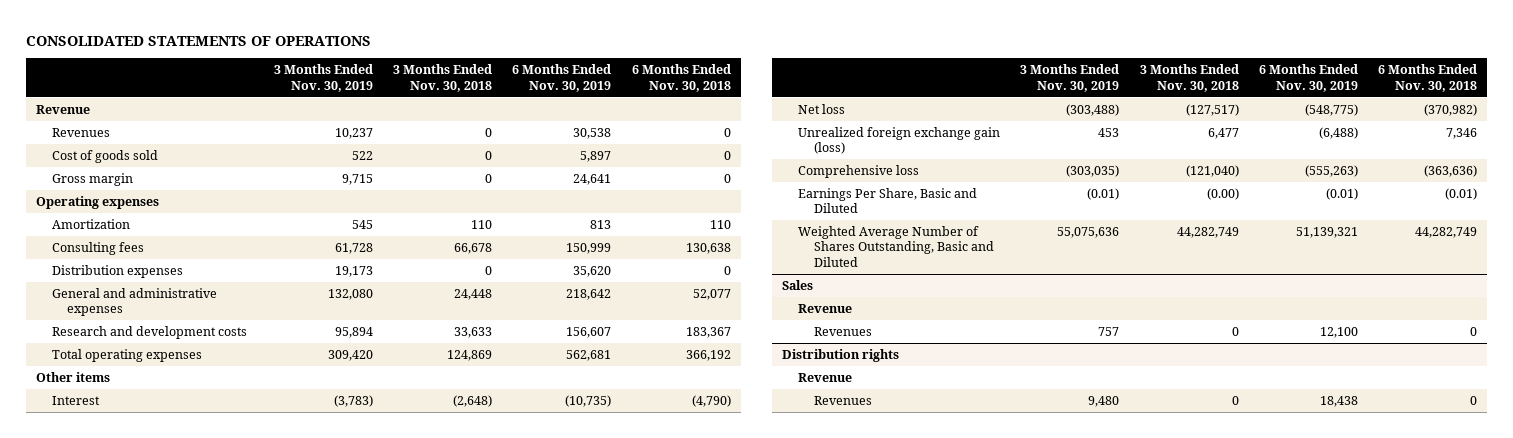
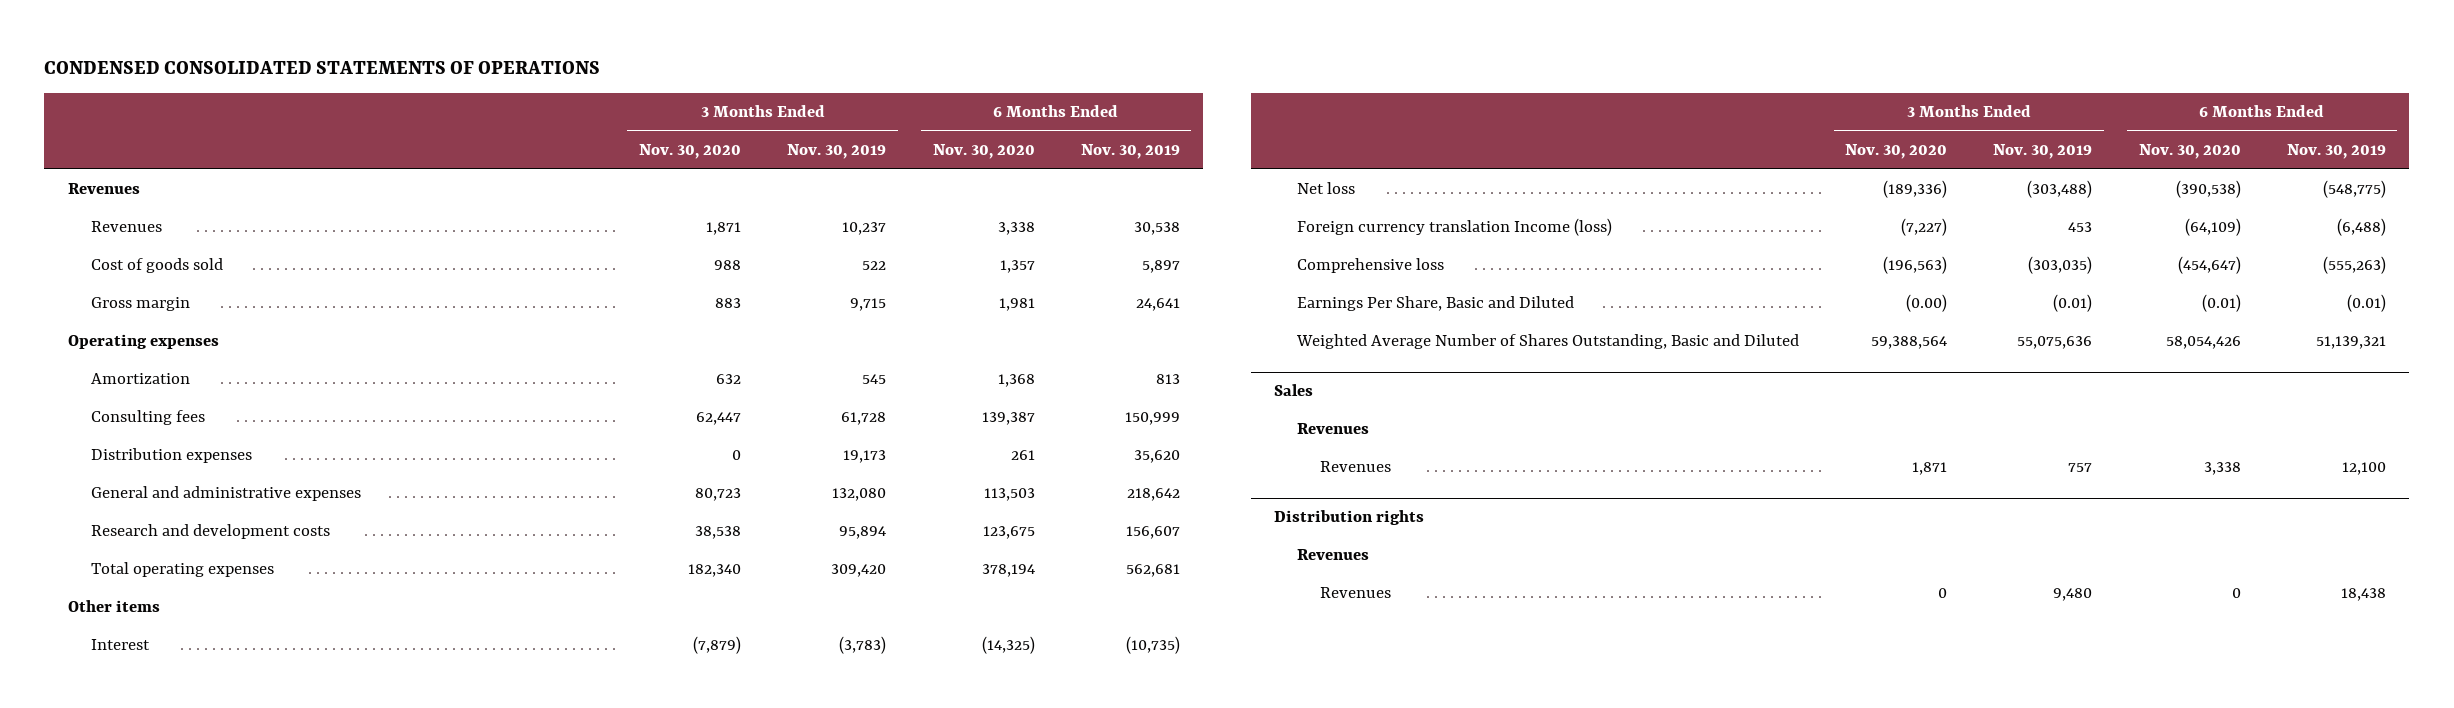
- CONSOLIDATED STATEMENTS OF OPERATIONS
+ CONDENSED CONSOLIDATED STATEMENTS OF OPERATIONS
- | 3 Months Ended Nov. 30, 2019 | 3 Months Ended Nov. 30, 2018 | 6 Months Ended Nov. 30, 2019 | 6 Months Ended Nov. 30, 2018
+ | 3 Months Ended Nov. 30, 2020 | 3 Months Ended Nov. 30, 2019 | 6 Months Ended Nov. 30, 2020 | 6 Months Ended Nov. 30, 2019
- Revenue
+ Revenues
- Unrealized foreign exchange gain (loss) | 453 | 6,477 | (6,488) | 7,346
+ Foreign currency translation Income (loss) | (7,227) | 453 | (64,109) | (6,488)
@ Sales
- Revenue
+ Revenues
@ Distribution rights
- Revenue
+ Revenues

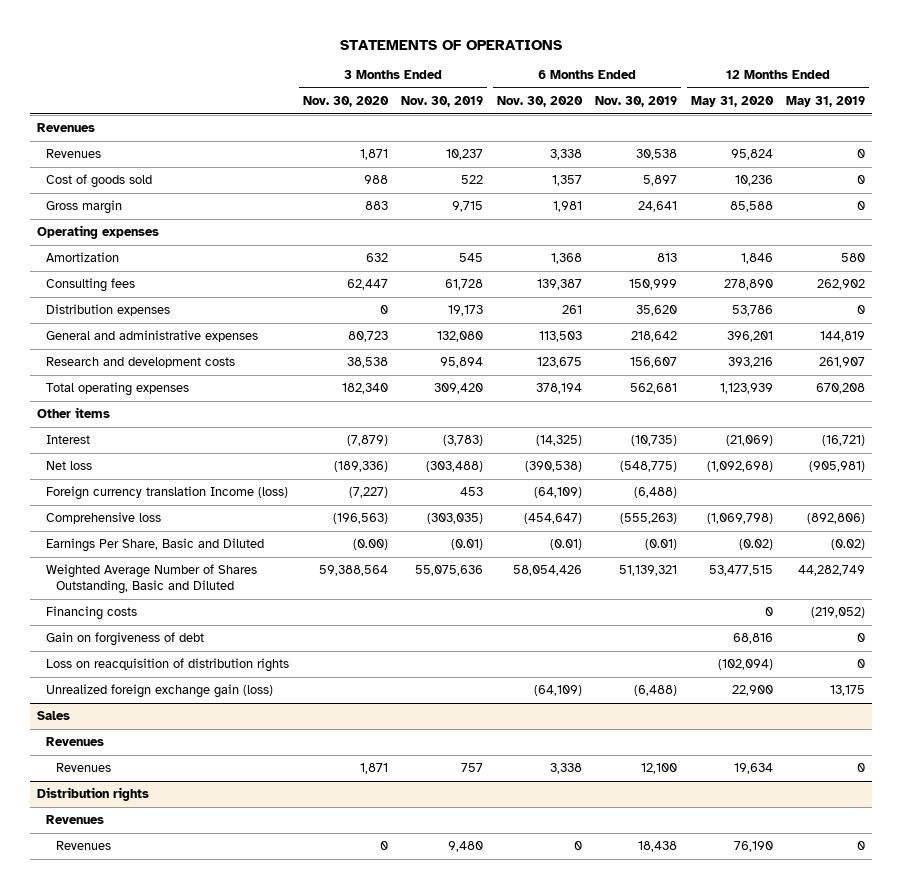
- CONDENSED CONSOLIDATED STATEMENTS OF OPERATIONS
+ STATEMENTS OF OPERATIONS
- | 3 Months Ended Nov. 30, 2020 | 3 Months Ended Nov. 30, 2019 | 6 Months Ended Nov. 30, 2020 | 6 Months Ended Nov. 30, 2019
+ | 3 Months Ended Nov. 30, 2020 | 3 Months Ended Nov. 30, 2019 | 6 Months Ended Nov. 30, 2020 | 6 Months Ended Nov. 30, 2019 | 12 Months Ended May 31, 2020 | 12 Months Ended May 31, 2019
+ Financing costs | | | | | 0 | (219,052)
+ Gain on forgiveness of debt | | | | | 68,816 | 0
+ Loss on reacquisition of distribution rights | | | | | (102,094) | 0
+ Unrealized foreign exchange gain (loss) | | | (64,109) | (6,488) | 22,900 | 13,175

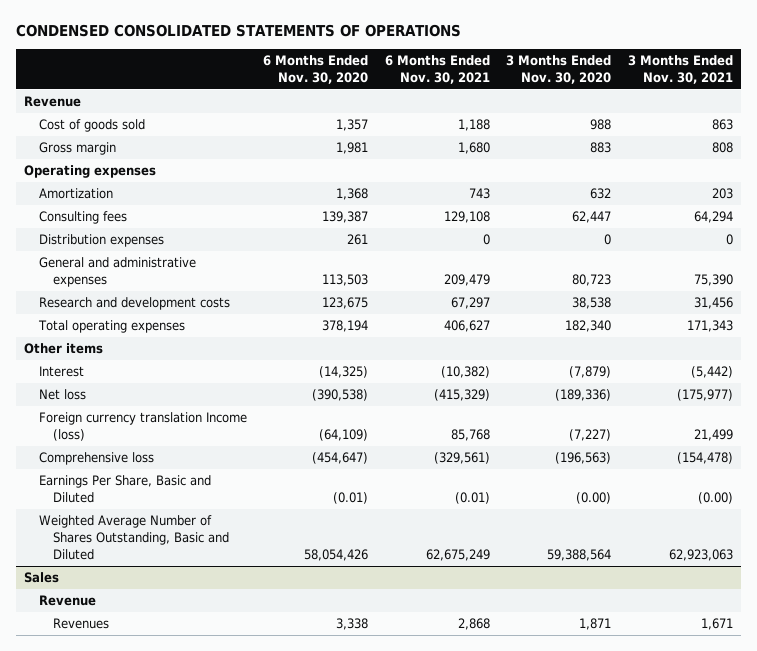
- STATEMENTS OF OPERATIONS
+ CONDENSED CONSOLIDATED STATEMENTS OF OPERATIONS
- | 3 Months Ended Nov. 30, 2020 | 3 Months Ended Nov. 30, 2019 | 6 Months Ended Nov. 30, 2020 | 6 Months Ended Nov. 30, 2019 | 12 Months Ended May 31, 2020 | 12 Months Ended May 31, 2019
+ | 6 Months Ended Nov. 30, 2020 | 6 Months Ended Nov. 30, 2021 | 3 Months Ended Nov. 30, 2020 | 3 Months Ended Nov. 30, 2021
- Revenues
- Revenues | 1,871 | 10,237 | 3,338 | 30,538 | 95,824 | 0
+ Revenue
- Financing costs | | | | | 0 | (219,052)
- Gain on forgiveness of debt | | | | | 68,816 | 0
- Loss on reacquisition of distribution rights | | | | | (102,094) | 0
- Unrealized foreign exchange gain (loss) | | | (64,109) | (6,488) | 22,900 | 13,175
@ Sales
- Revenues
+ Revenue
- Distribution rights
- Revenues
- Revenues | 0 | 9,480 | 0 | 18,438 | 76,190 | 0

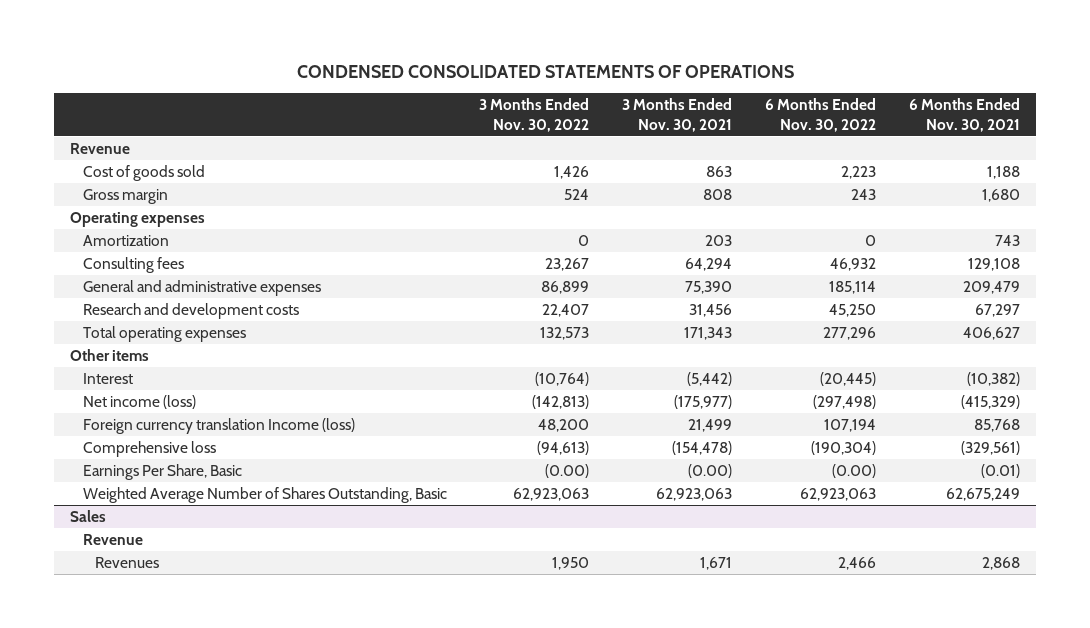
- | 6 Months Ended Nov. 30, 2020 | 6 Months Ended Nov. 30, 2021 | 3 Months Ended Nov. 30, 2020 | 3 Months Ended Nov. 30, 2021
+ | 3 Months Ended Nov. 30, 2022 | 3 Months Ended Nov. 30, 2021 | 6 Months Ended Nov. 30, 2022 | 6 Months Ended Nov. 30, 2021
- Distribution expenses | 261 | 0 | 0 | 0
- Net loss | (390,538) | (415,329) | (189,336) | (175,977)
+ Net income (loss) | (142,813) | (175,977) | (297,498) | (415,329)
- Earnings Per Share, Basic and Diluted | (0.01) | (0.01) | (0.00) | (0.00)
- Weighted Average Number of Shares Outstanding, Basic and Diluted | 58,054,426 | 62,675,249 | 59,388,564 | 62,923,063
+ Earnings Per Share, Basic | (0.00) | (0.00) | (0.00) | (0.01)
+ Weighted Average Number of Shares Outstanding, Basic | 62,923,063 | 62,923,063 | 62,923,063 | 62,675,249

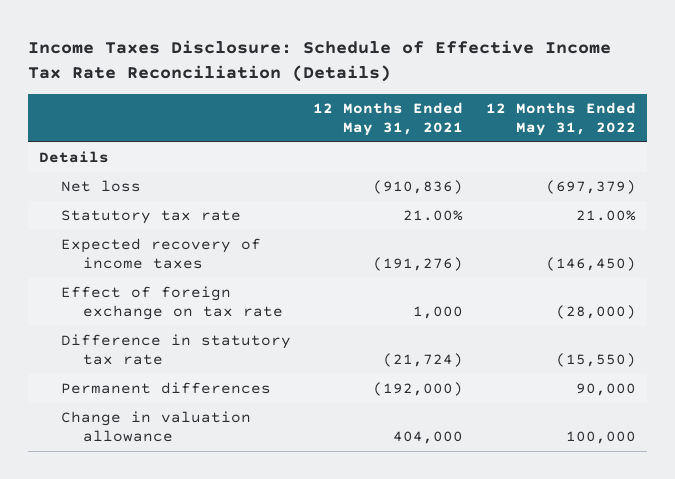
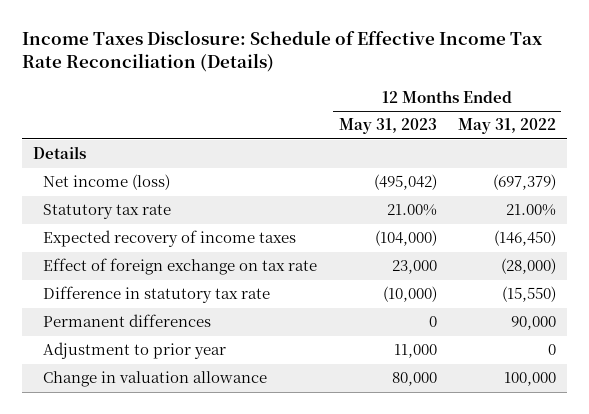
- | 12 Months Ended May 31, 2021 | 12 Months Ended May 31, 2022
+ | 12 Months Ended May 31, 2023 | 12 Months Ended May 31, 2022
- Net loss | (910,836) | (697,379)
+ Net income (loss) | (495,042) | (697,379)
+ Adjustment to prior year | 11,000 | 0

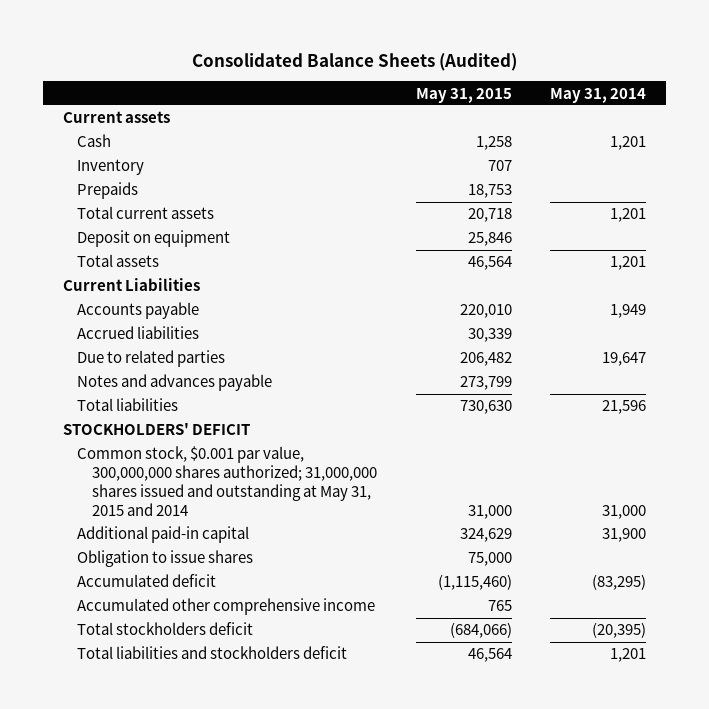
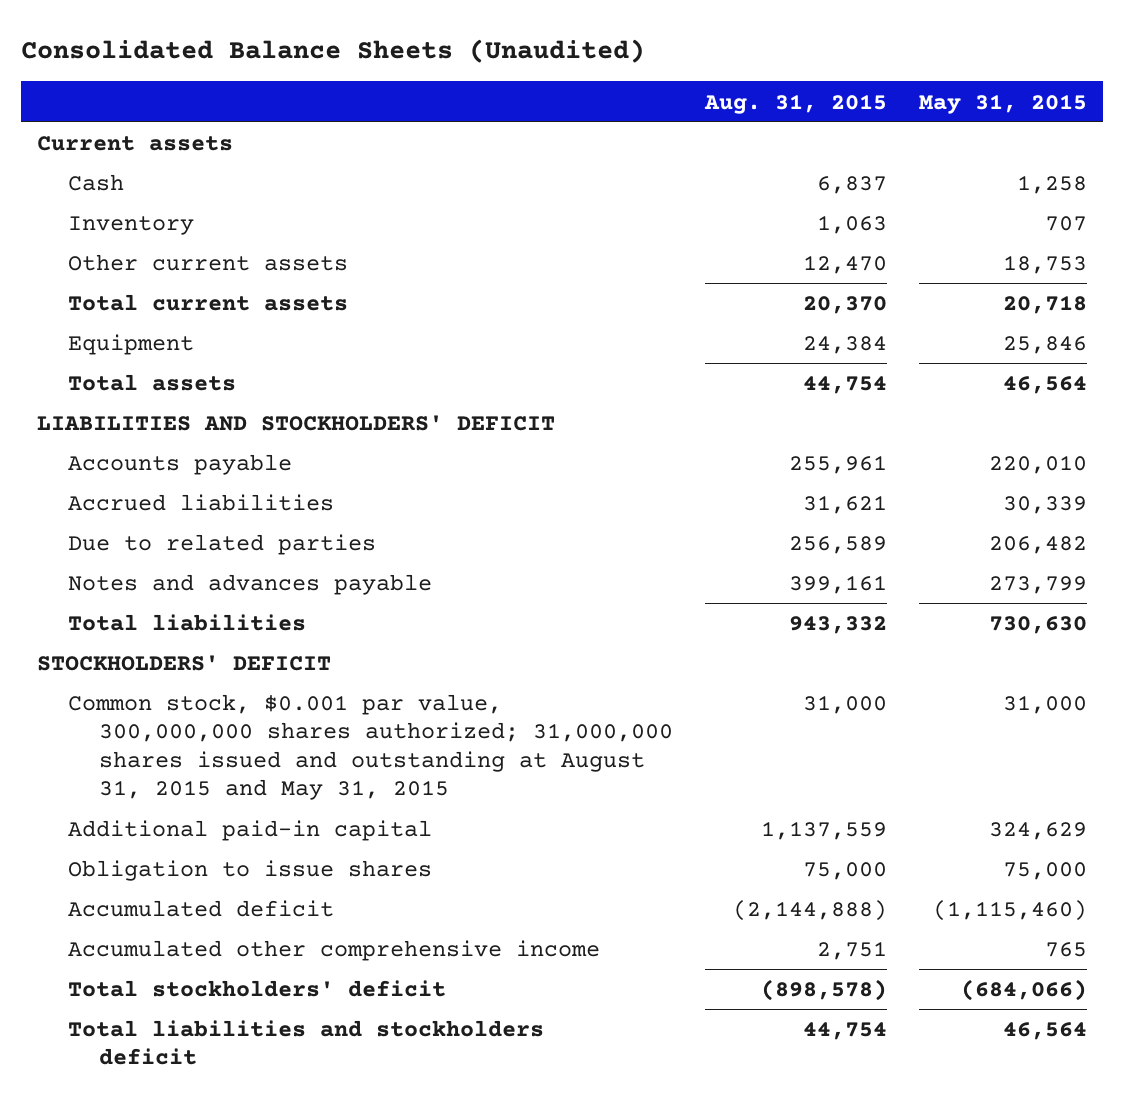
- Consolidated Balance Sheets (Audited)
+ Consolidated Balance Sheets (Unaudited)
- | May 31, 2015 | May 31, 2014
+ | Aug. 31, 2015 | May 31, 2015
- Prepaids | 18,753 |
+ Other current assets | 12,470 | 18,753
- Deposit on equipment | 25,846 |
+ Equipment | 24,384 | 25,846
- Current Liabilities
+ LIABILITIES AND STOCKHOLDERS' DEFICIT
- Common stock, $0.001 par value, 300,000,000 shares authorized; 31,000,000 shares issued and outstanding at May 31, 2015 and 2014 | 31,000 | 31,000
+ Common stock, $0.001 par value, 300,000,000 shares authorized; 31,000,000 shares issued and outstanding at August 31, 2015 and May 31, 2015 | 31,000 | 31,000
- Total stockholders deficit | (684,066) | (20,395)
+ Total stockholders' deficit | (898,578) | (684,066)

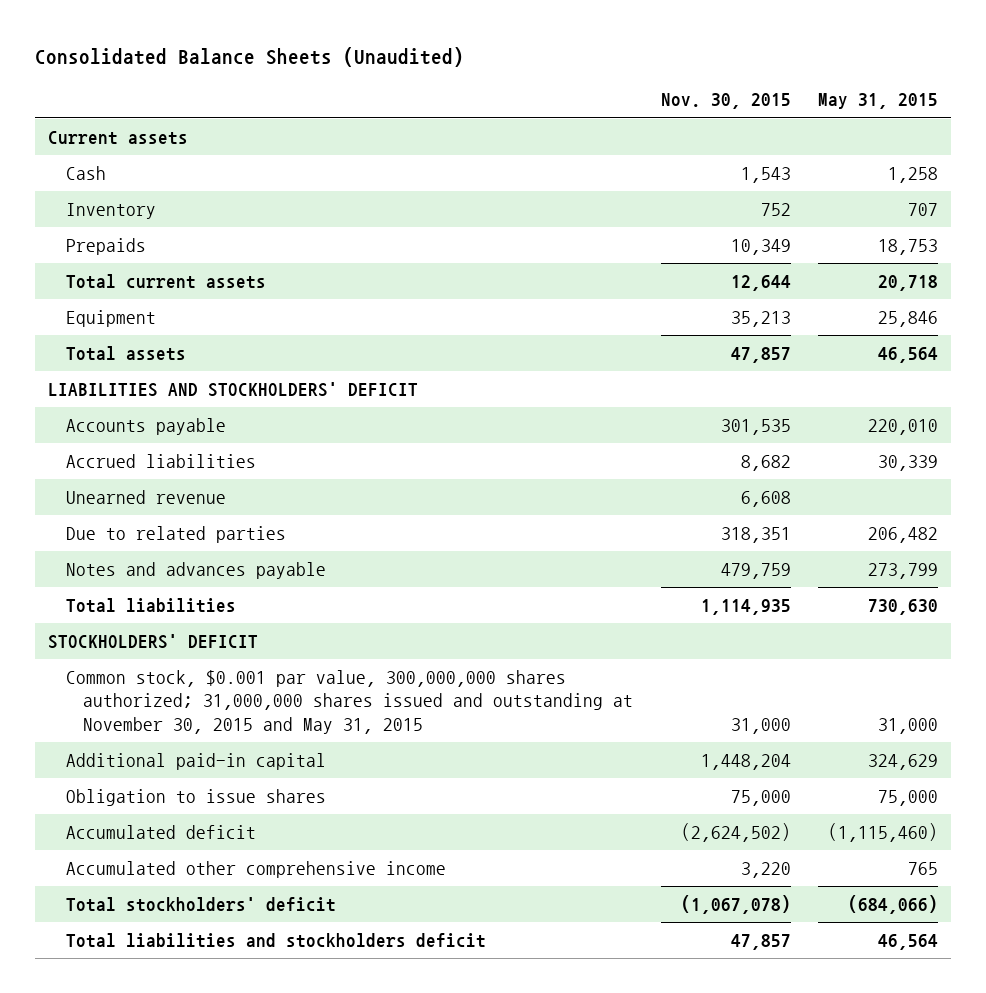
- | Aug. 31, 2015 | May 31, 2015
+ | Nov. 30, 2015 | May 31, 2015
- Other current assets | 12,470 | 18,753
+ Prepaids | 10,349 | 18,753
+ Unearned revenue | 6,608 |
- Common stock, $0.001 par value, 300,000,000 shares authorized; 31,000,000 shares issued and outstanding at August 31, 2015 and May 31, 2015 | 31,000 | 31,000
+ Common stock, $0.001 par value, 300,000,000 shares authorized; 31,000,000 shares issued and outstanding at November 30, 2015 and May 31, 2015 | 31,000 | 31,000

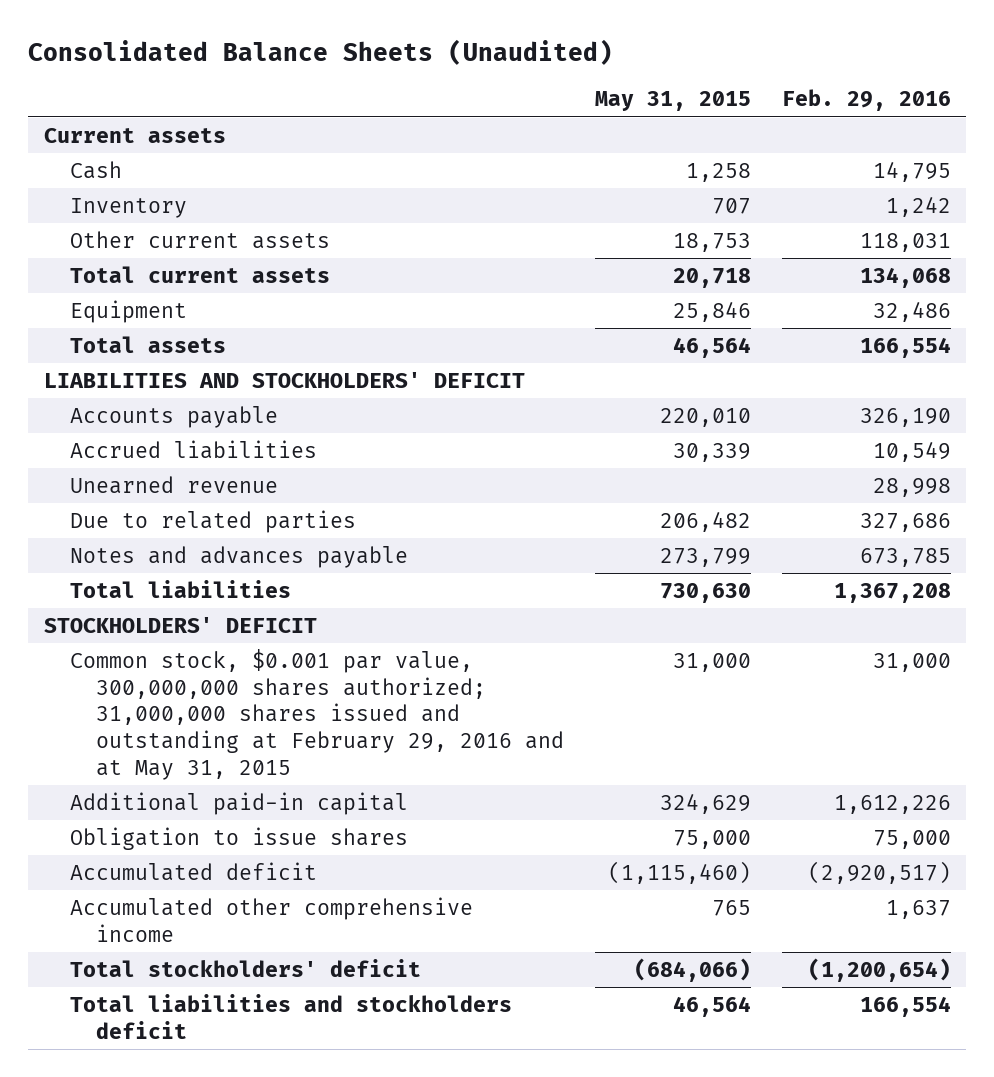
- | Nov. 30, 2015 | May 31, 2015
+ | May 31, 2015 | Feb. 29, 2016
- Prepaids | 10,349 | 18,753
+ Other current assets | 18,753 | 118,031
- Common stock, $0.001 par value, 300,000,000 shares authorized; 31,000,000 shares issued and outstanding at November 30, 2015 and May 31, 2015 | 31,000 | 31,000
+ Common stock, $0.001 par value, 300,000,000 shares authorized; 31,000,000 shares issued and outstanding at February 29, 2016 and at May 31, 2015 | 31,000 | 31,000

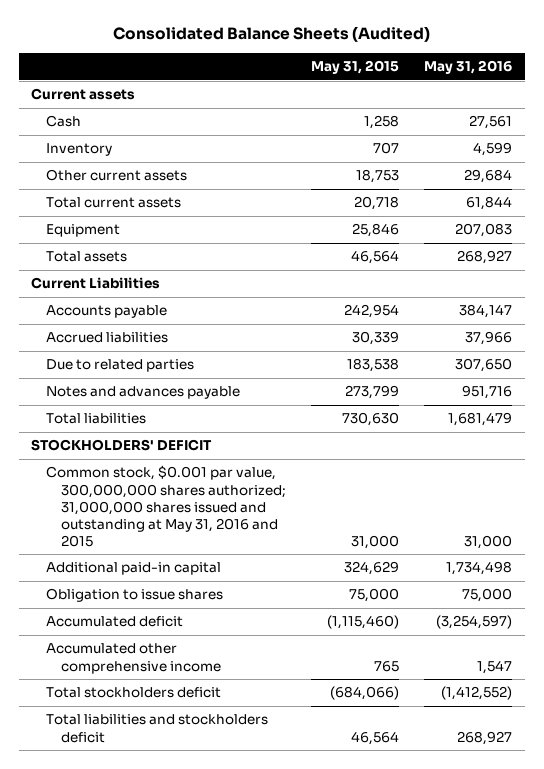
- Consolidated Balance Sheets (Unaudited)
+ Consolidated Balance Sheets (Audited)
- | May 31, 2015 | Feb. 29, 2016
+ | May 31, 2015 | May 31, 2016
- LIABILITIES AND STOCKHOLDERS' DEFICIT
- Accounts payable | 220,010 | 326,190
+ Current Liabilities
+ Accounts payable | 242,954 | 384,147
- Unearned revenue | | 28,998
- Due to related parties | 206,482 | 327,686
+ Due to related parties | 183,538 | 307,650
- Common stock, $0.001 par value, 300,000,000 shares authorized; 31,000,000 shares issued and outstanding at February 29, 2016 and at May 31, 2015 | 31,000 | 31,000
+ Common stock, $0.001 par value, 300,000,000 shares authorized; 31,000,000 shares issued and outstanding at May 31, 2016 and 2015 | 31,000 | 31,000
- Total stockholders' deficit | (684,066) | (1,200,654)
+ Total stockholders deficit | (684,066) | (1,412,552)

